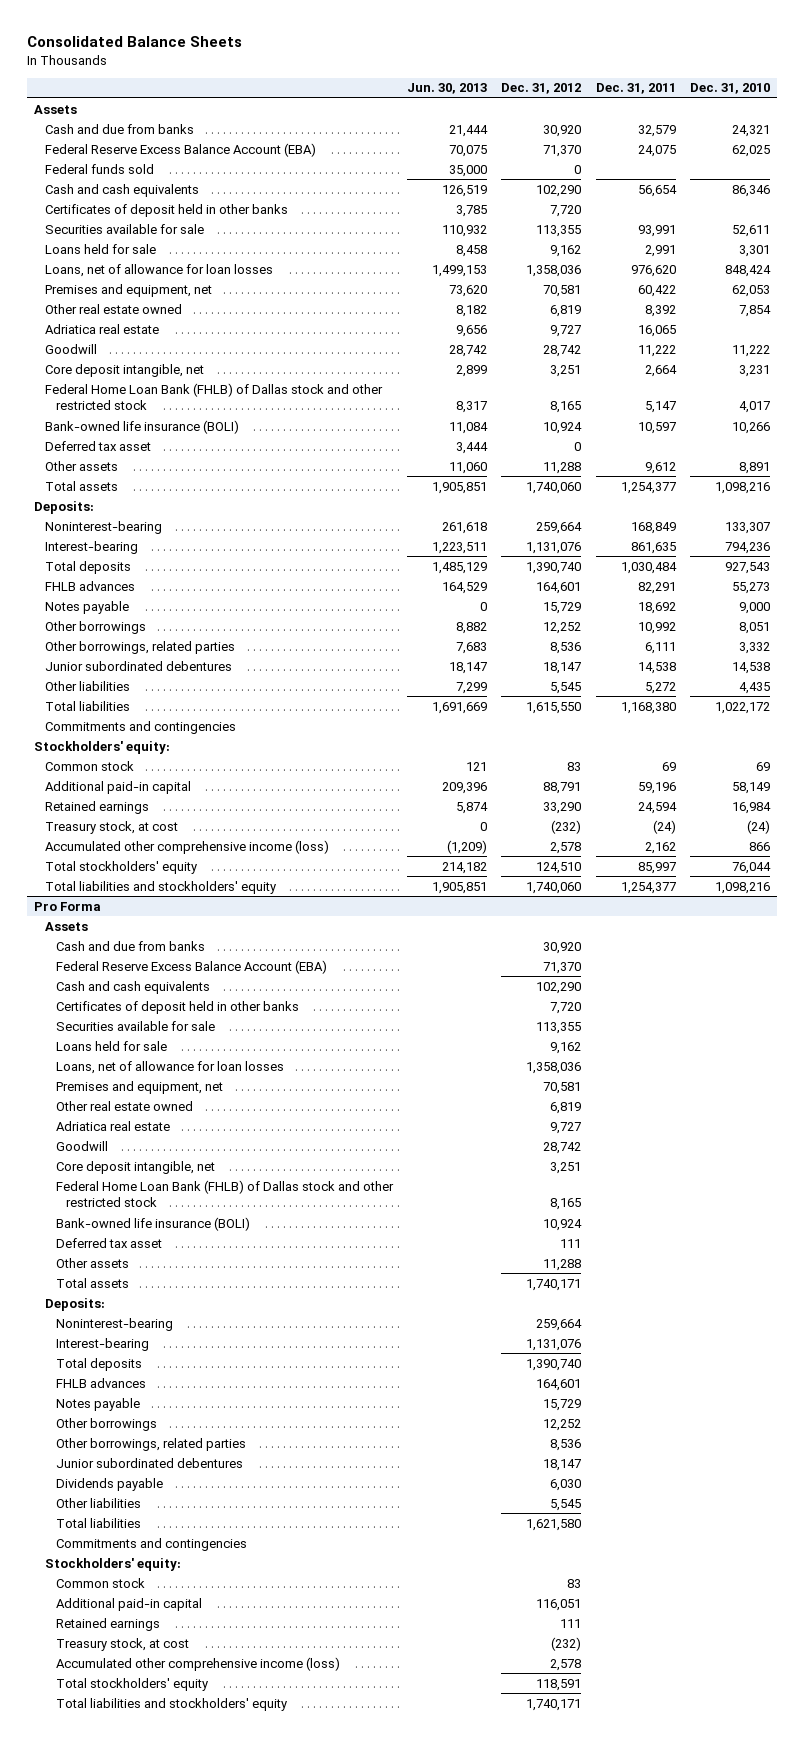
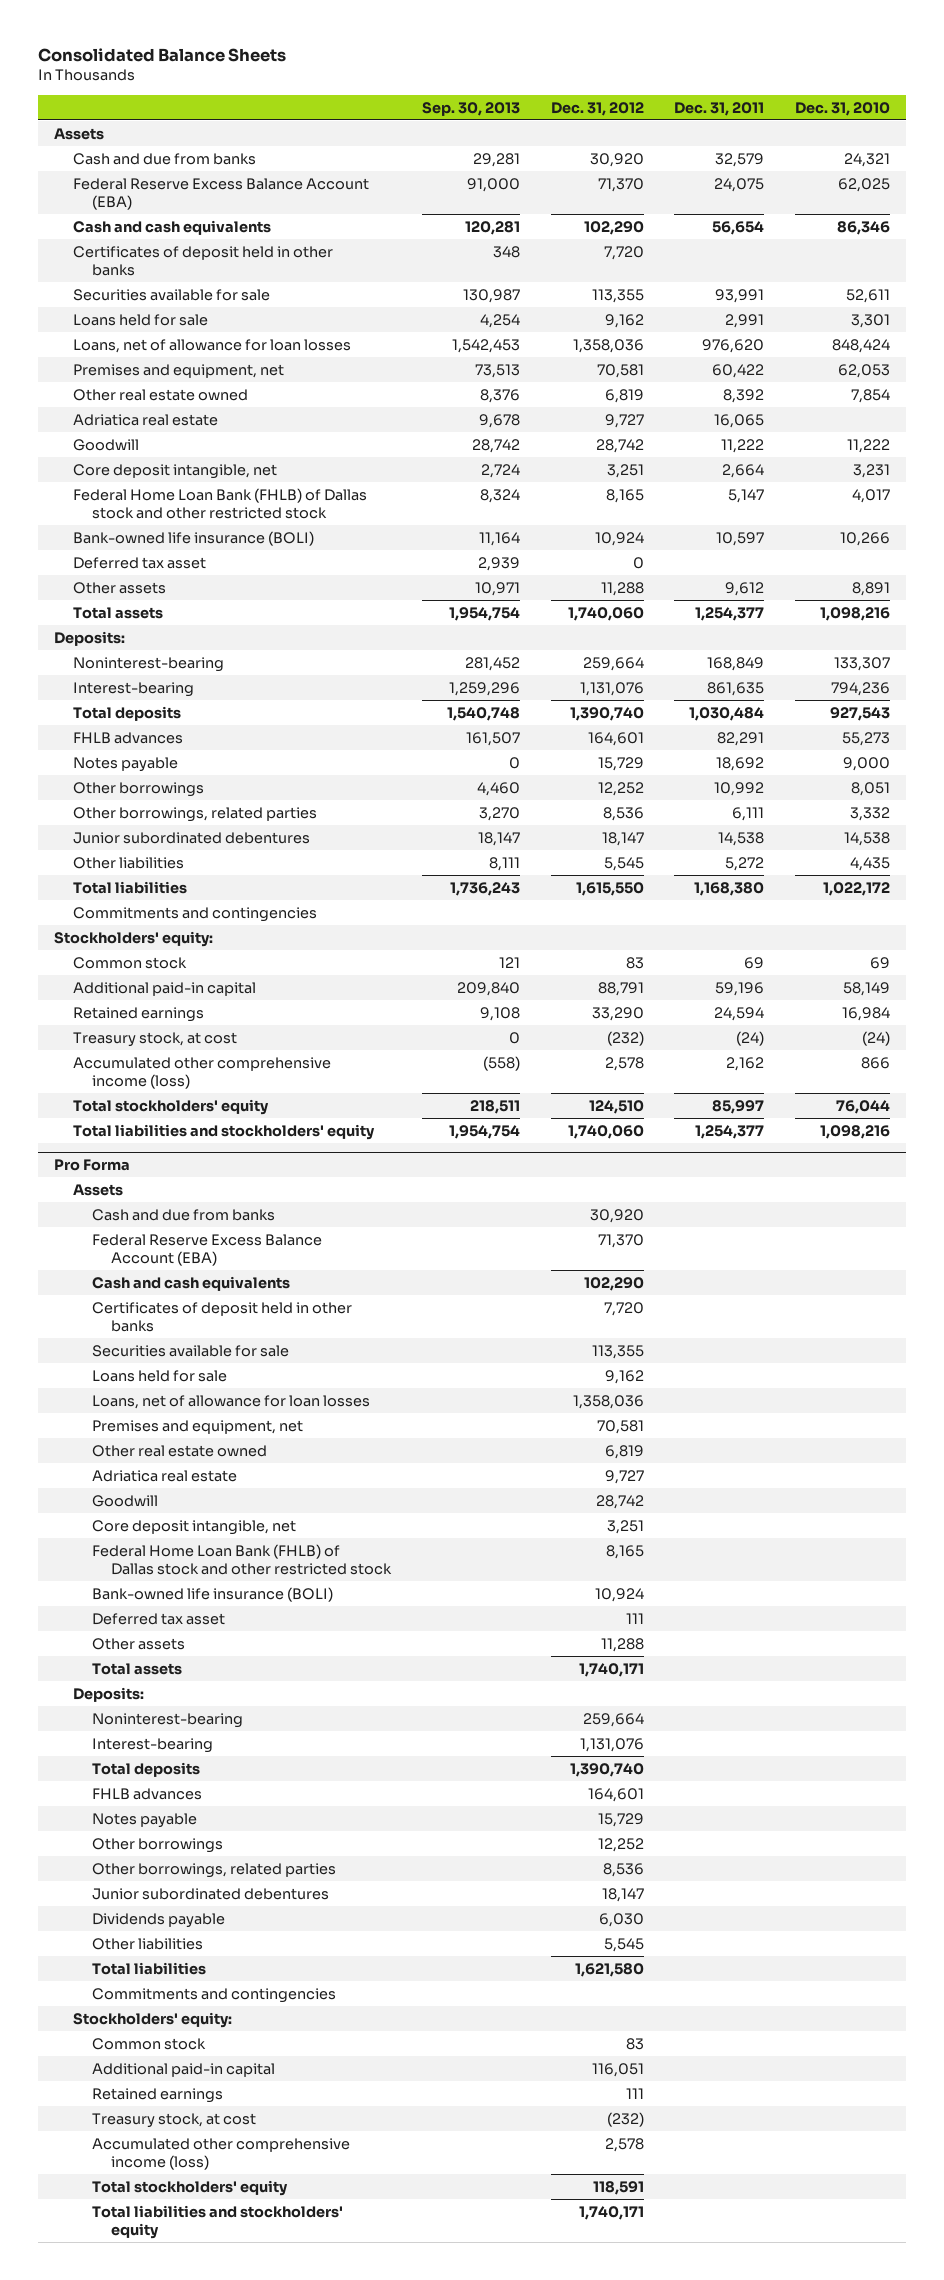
- | Jun. 30, 2013 | Dec. 31, 2012 | Dec. 31, 2011 | Dec. 31, 2010
+ | Sep. 30, 2013 | Dec. 31, 2012 | Dec. 31, 2011 | Dec. 31, 2010
- Federal funds sold | 35,000 | 0 | |

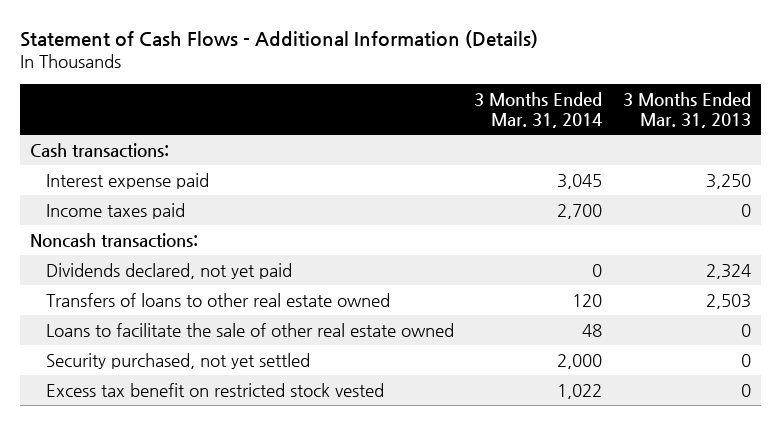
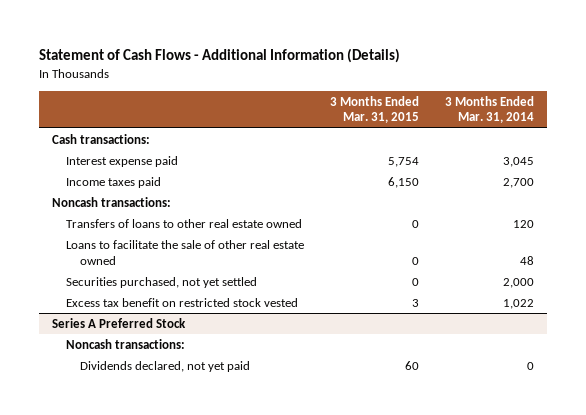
- | 3 Months Ended Mar. 31, 2014 | 3 Months Ended Mar. 31, 2013
+ | 3 Months Ended Mar. 31, 2015 | 3 Months Ended Mar. 31, 2014
- Dividends declared, not yet paid | 0 | 2,324
- Security purchased, not yet settled | 2,000 | 0
+ Securities purchased, not yet settled | 0 | 2,000
+ Series A Preferred Stock
+ Noncash transactions:
+ Dividends declared, not yet paid | 60 | 0

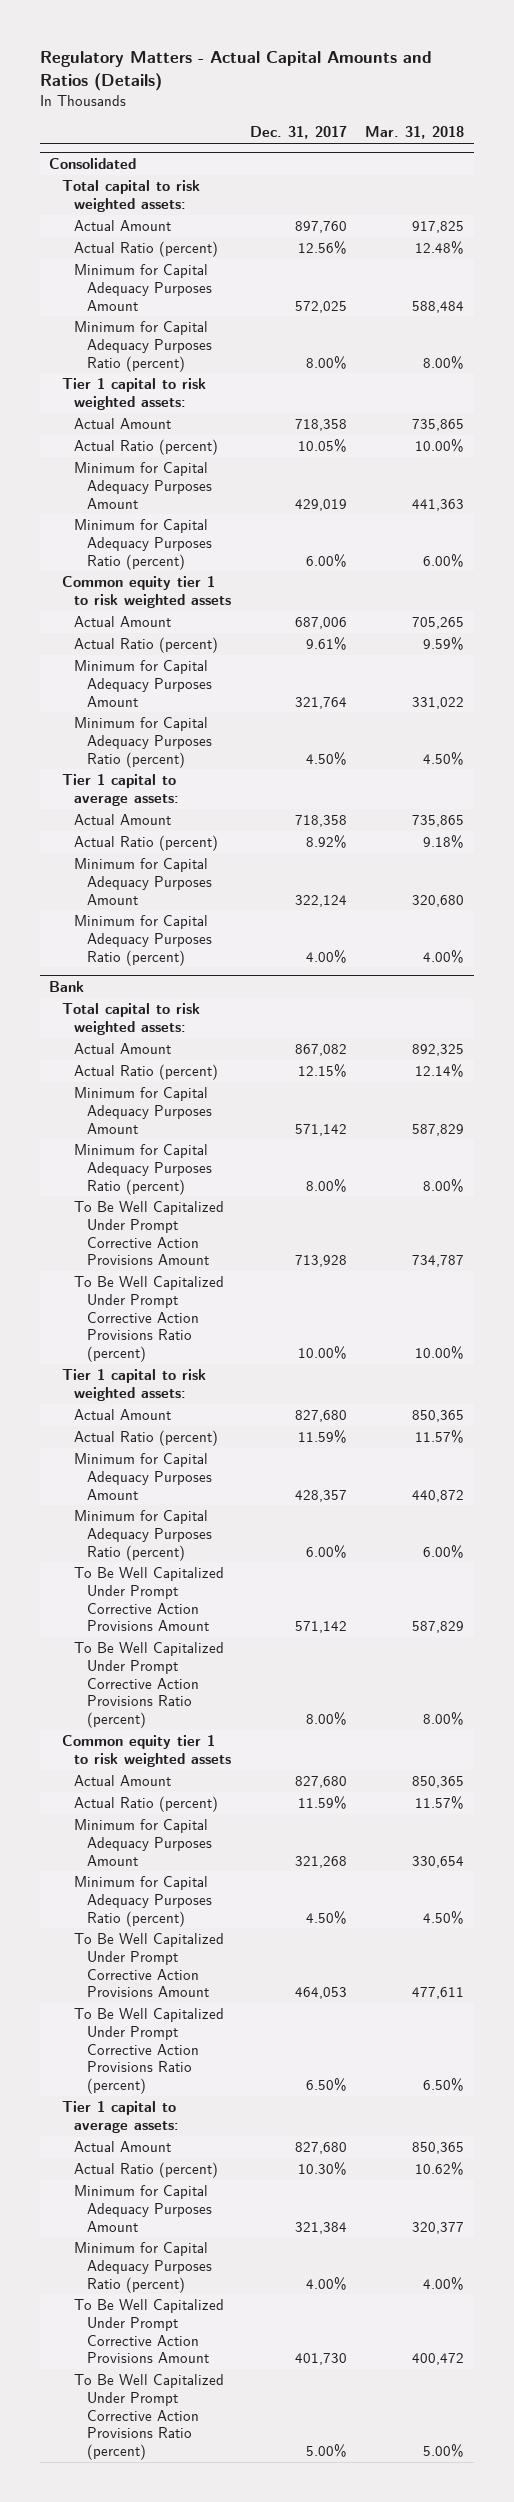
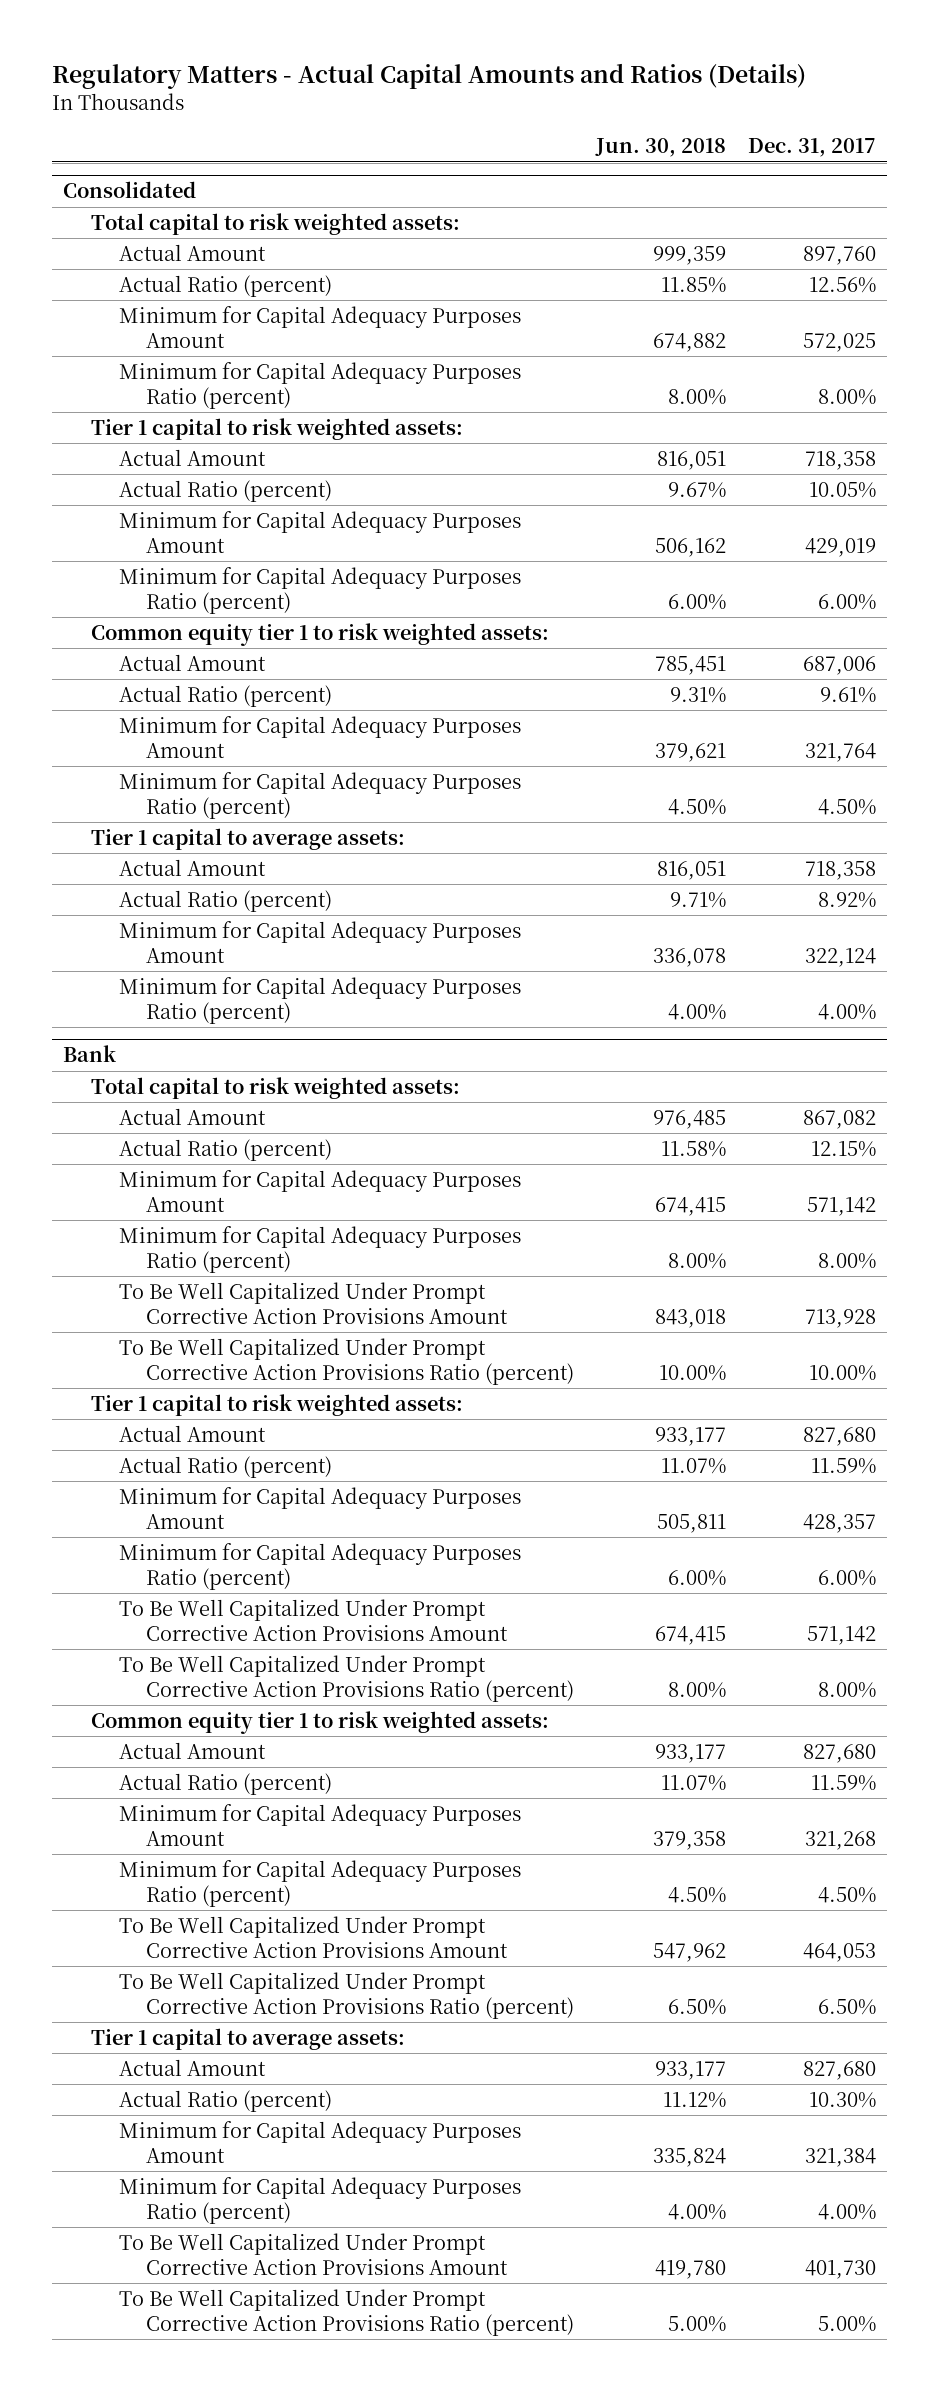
- | Dec. 31, 2017 | Mar. 31, 2018
+ | Jun. 30, 2018 | Dec. 31, 2017
@ Consolidated
- Common equity tier 1 to risk weighted assets
+ Common equity tier 1 to risk weighted assets:
@ Bank
- Common equity tier 1 to risk weighted assets
+ Common equity tier 1 to risk weighted assets:

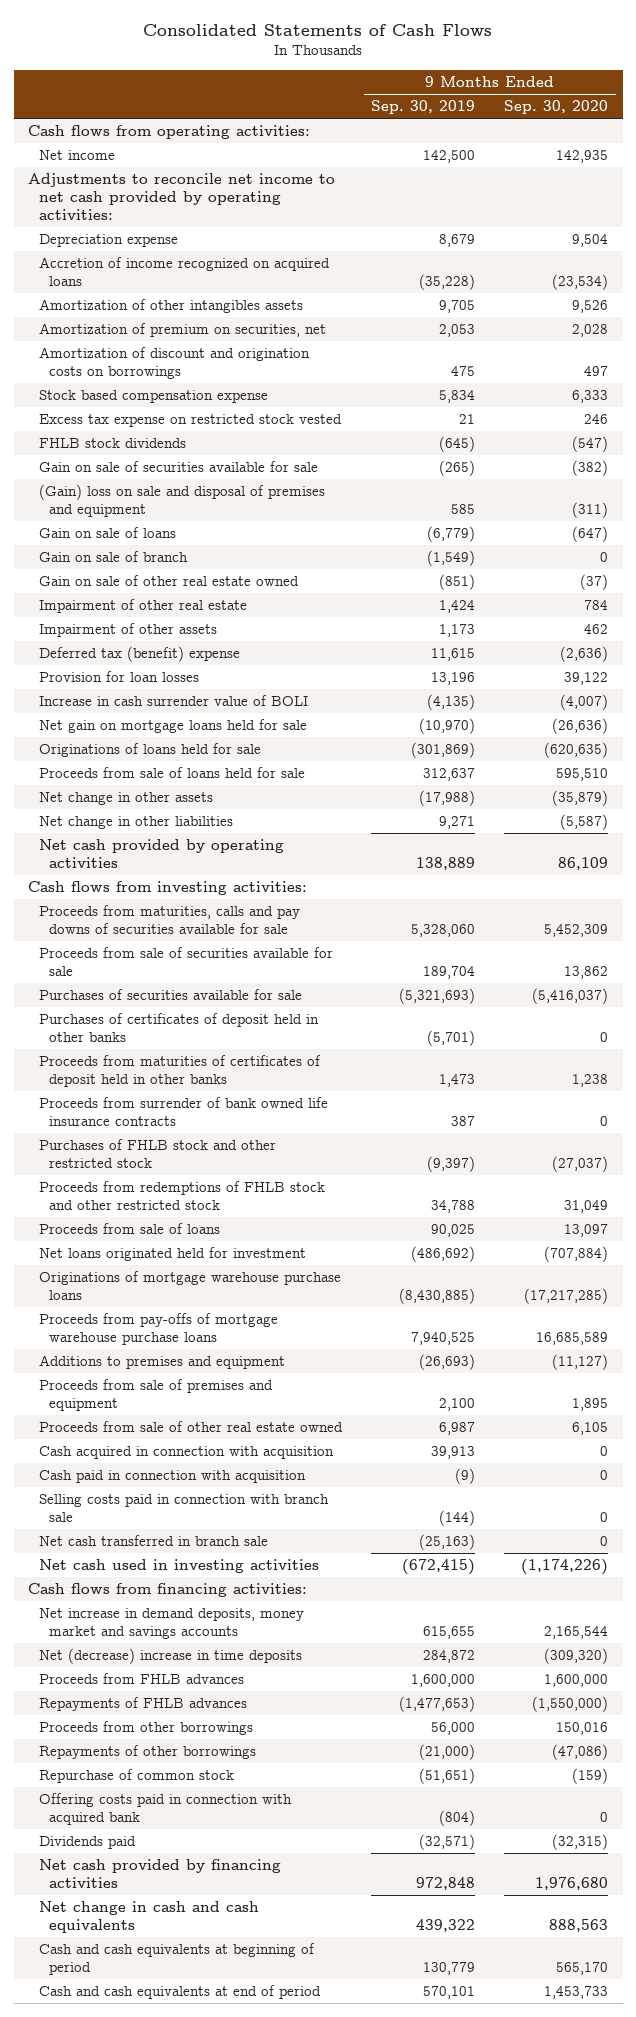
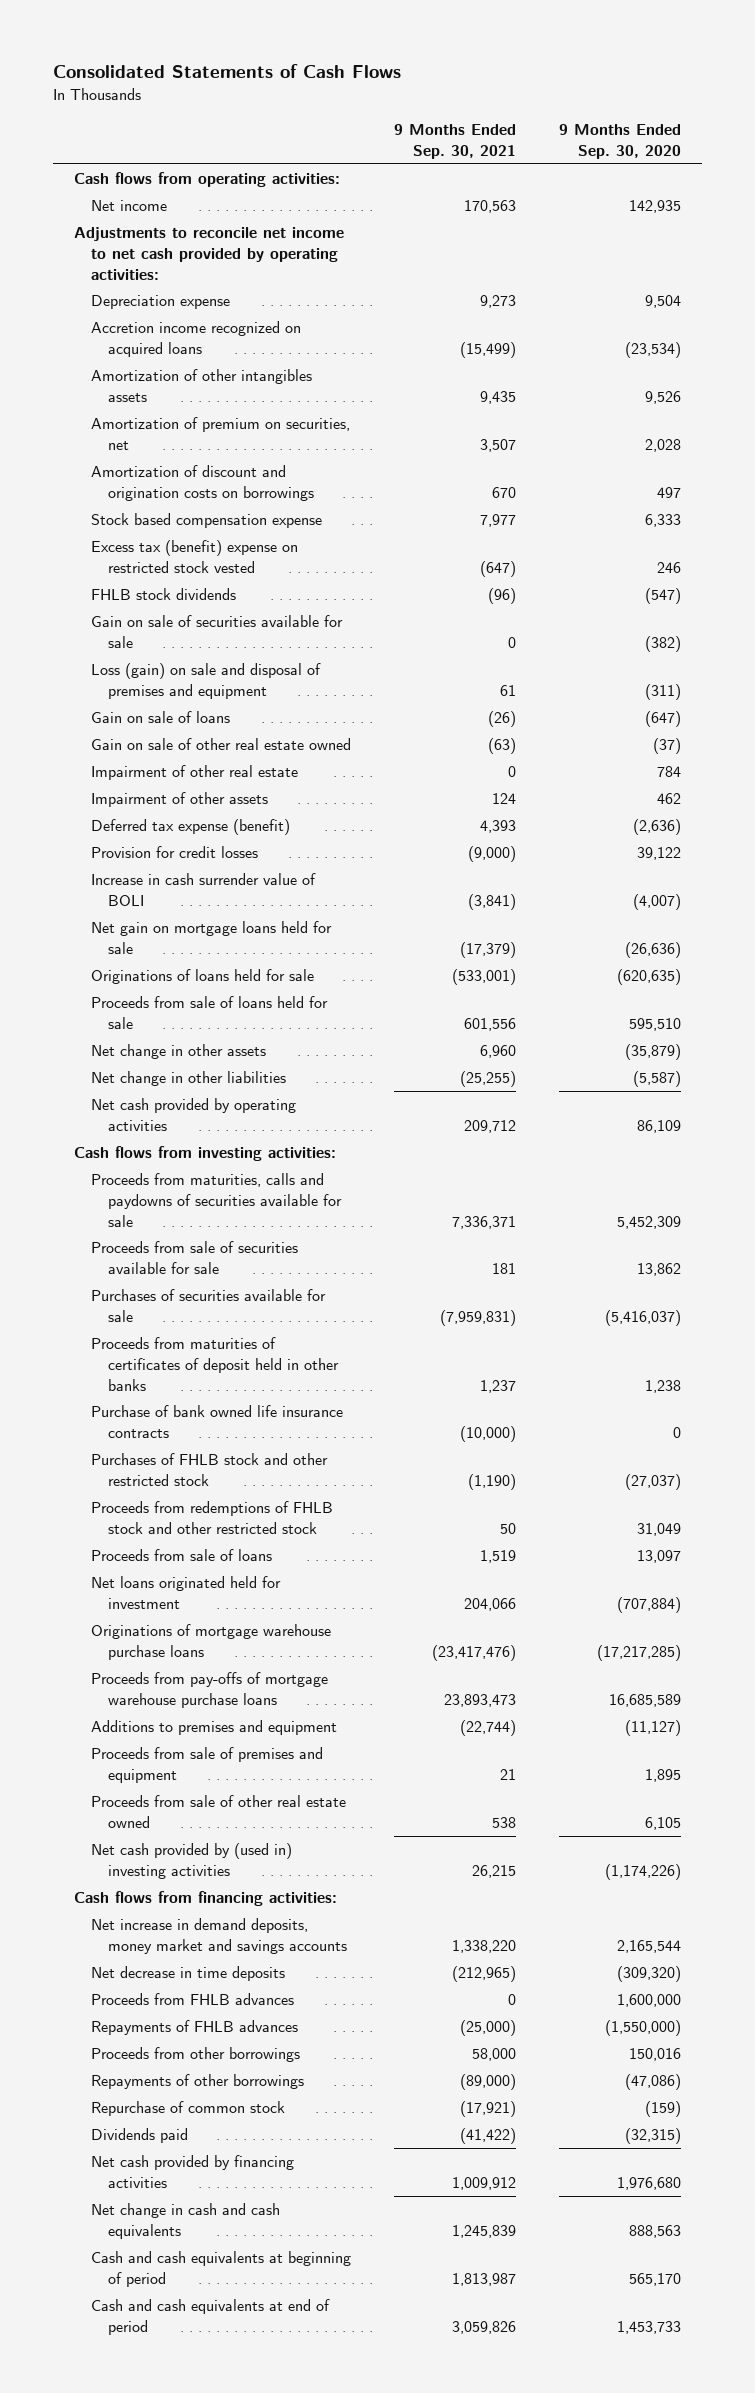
- | 9 Months Ended Sep. 30, 2019 | 9 Months Ended Sep. 30, 2020
+ | 9 Months Ended Sep. 30, 2021 | 9 Months Ended Sep. 30, 2020
- Accretion of income recognized on acquired loans | (35,228) | (23,534)
+ Accretion income recognized on acquired loans | (15,499) | (23,534)
- Excess tax expense on restricted stock vested | 21 | 246
+ Excess tax (benefit) expense on restricted stock vested | (647) | 246
- (Gain) loss on sale and disposal of premises and equipment | 585 | (311)
+ Loss (gain) on sale and disposal of premises and equipment | 61 | (311)
- Gain on sale of branch | (1,549) | 0
- Deferred tax (benefit) expense | 11,615 | (2,636)
- Provision for loan losses | 13,196 | 39,122
+ Deferred tax expense (benefit) | 4,393 | (2,636)
+ Provision for credit losses | (9,000) | 39,122
- Proceeds from maturities, calls and pay downs of securities available for sale | 5,328,060 | 5,452,309
+ Proceeds from maturities, calls and paydowns of securities available for sale | 7,336,371 | 5,452,309
- Purchases of certificates of deposit held in other banks | (5,701) | 0
- Proceeds from surrender of bank owned life insurance contracts | 387 | 0
+ Purchase of bank owned life insurance contracts | (10,000) | 0
- Cash acquired in connection with acquisition | 39,913 | 0
- Cash paid in connection with acquisition | (9) | 0
- Selling costs paid in connection with branch sale | (144) | 0
- Net cash transferred in branch sale | (25,163) | 0
- Net cash used in investing activities | (672,415) | (1,174,226)
+ Net cash provided by (used in) investing activities | 26,215 | (1,174,226)
- Net (decrease) increase in time deposits | 284,872 | (309,320)
+ Net decrease in time deposits | (212,965) | (309,320)
- Offering costs paid in connection with acquired bank | (804) | 0

